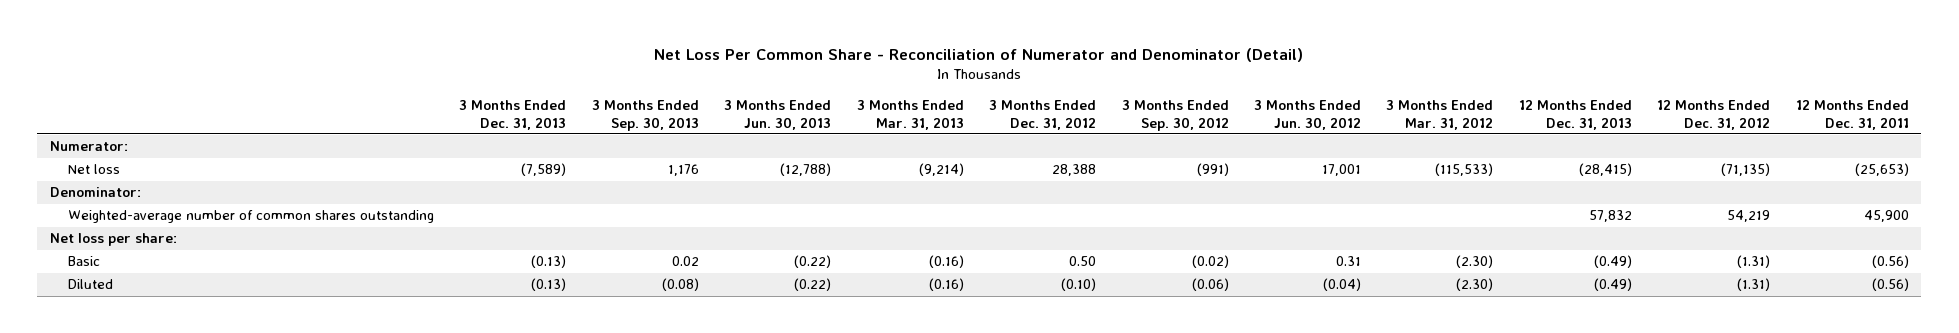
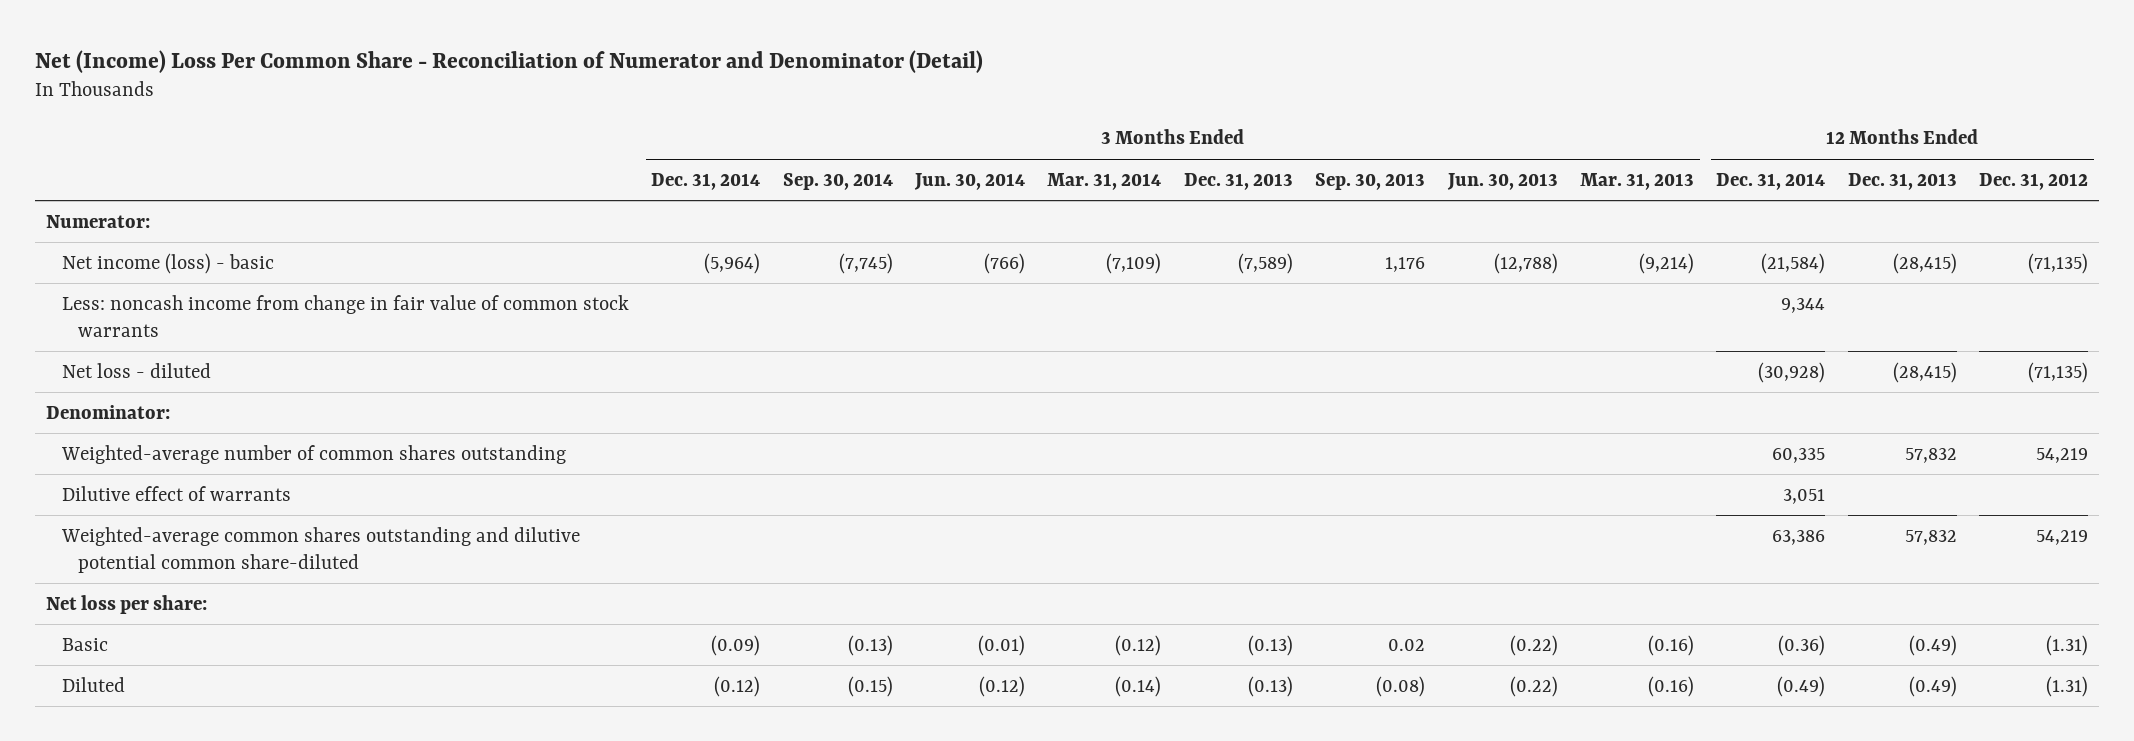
- Net Loss Per Common Share - Reconciliation of Numerator and Denominator (Detail)
+ Net (Income) Loss Per Common Share - Reconciliation of Numerator and Denominator (Detail)
- | 3 Months Ended Dec. 31, 2013 | 3 Months Ended Sep. 30, 2013 | 3 Months Ended Jun. 30, 2013 | 3 Months Ended Mar. 31, 2013 | 3 Months Ended Dec. 31, 2012 | 3 Months Ended Sep. 30, 2012 | 3 Months Ended Jun. 30, 2012 | 3 Months Ended Mar. 31, 2012 | 12 Months Ended Dec. 31, 2013 | 12 Months Ended Dec. 31, 2012 | 12 Months Ended Dec. 31, 2011
+ | 3 Months Ended Dec. 31, 2014 | 3 Months Ended Sep. 30, 2014 | 3 Months Ended Jun. 30, 2014 | 3 Months Ended Mar. 31, 2014 | 3 Months Ended Dec. 31, 2013 | 3 Months Ended Sep. 30, 2013 | 3 Months Ended Jun. 30, 2013 | 3 Months Ended Mar. 31, 2013 | 12 Months Ended Dec. 31, 2014 | 12 Months Ended Dec. 31, 2013 | 12 Months Ended Dec. 31, 2012
- Net loss | (7,589) | 1,176 | (12,788) | (9,214) | 28,388 | (991) | 17,001 | (115,533) | (28,415) | (71,135) | (25,653)
+ Net income (loss) - basic | (5,964) | (7,745) | (766) | (7,109) | (7,589) | 1,176 | (12,788) | (9,214) | (21,584) | (28,415) | (71,135)
+ Less: noncash income from change in fair value of common stock warrants | | | | | | | | | 9,344 | |
+ Net loss - diluted | | | | | | | | | (30,928) | (28,415) | (71,135)
+ Dilutive effect of warrants | | | | | | | | | 3,051 | |
+ Weighted-average common shares outstanding and dilutive potential common share-diluted | | | | | | | | | 63,386 | 57,832 | 54,219

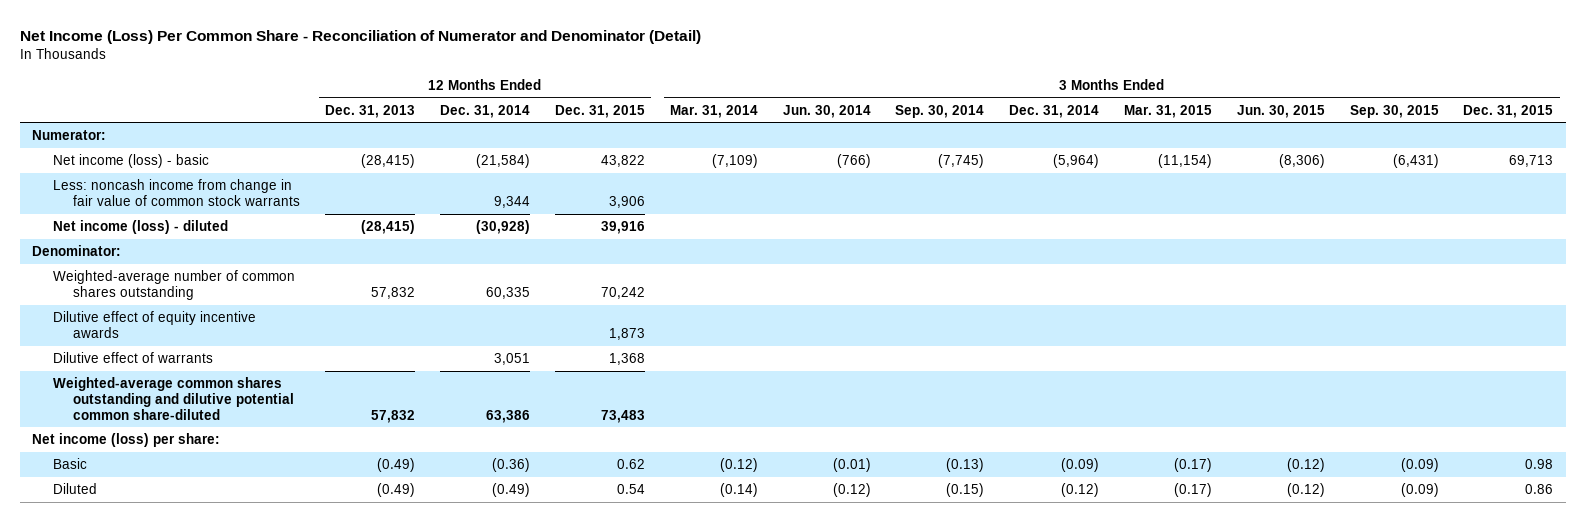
- Net (Income) Loss Per Common Share - Reconciliation of Numerator and Denominator (Detail)
+ Net Income (Loss) Per Common Share - Reconciliation of Numerator and Denominator (Detail)
- | 3 Months Ended Dec. 31, 2014 | 3 Months Ended Sep. 30, 2014 | 3 Months Ended Jun. 30, 2014 | 3 Months Ended Mar. 31, 2014 | 3 Months Ended Dec. 31, 2013 | 3 Months Ended Sep. 30, 2013 | 3 Months Ended Jun. 30, 2013 | 3 Months Ended Mar. 31, 2013 | 12 Months Ended Dec. 31, 2014 | 12 Months Ended Dec. 31, 2013 | 12 Months Ended Dec. 31, 2012
+ | 12 Months Ended Dec. 31, 2013 | 12 Months Ended Dec. 31, 2014 | 12 Months Ended Dec. 31, 2015 | 3 Months Ended Mar. 31, 2014 | 3 Months Ended Jun. 30, 2014 | 3 Months Ended Sep. 30, 2014 | 3 Months Ended Dec. 31, 2014 | 3 Months Ended Mar. 31, 2015 | 3 Months Ended Jun. 30, 2015 | 3 Months Ended Sep. 30, 2015 | 3 Months Ended Dec. 31, 2015
- Net loss - diluted | | | | | | | | | (30,928) | (28,415) | (71,135)
+ Net income (loss) - diluted | (28,415) | (30,928) | 39,916 | | | | | | | |
+ Dilutive effect of equity incentive awards | | | 1,873 | | | | | | | |
- Net loss per share:
+ Net income (loss) per share:

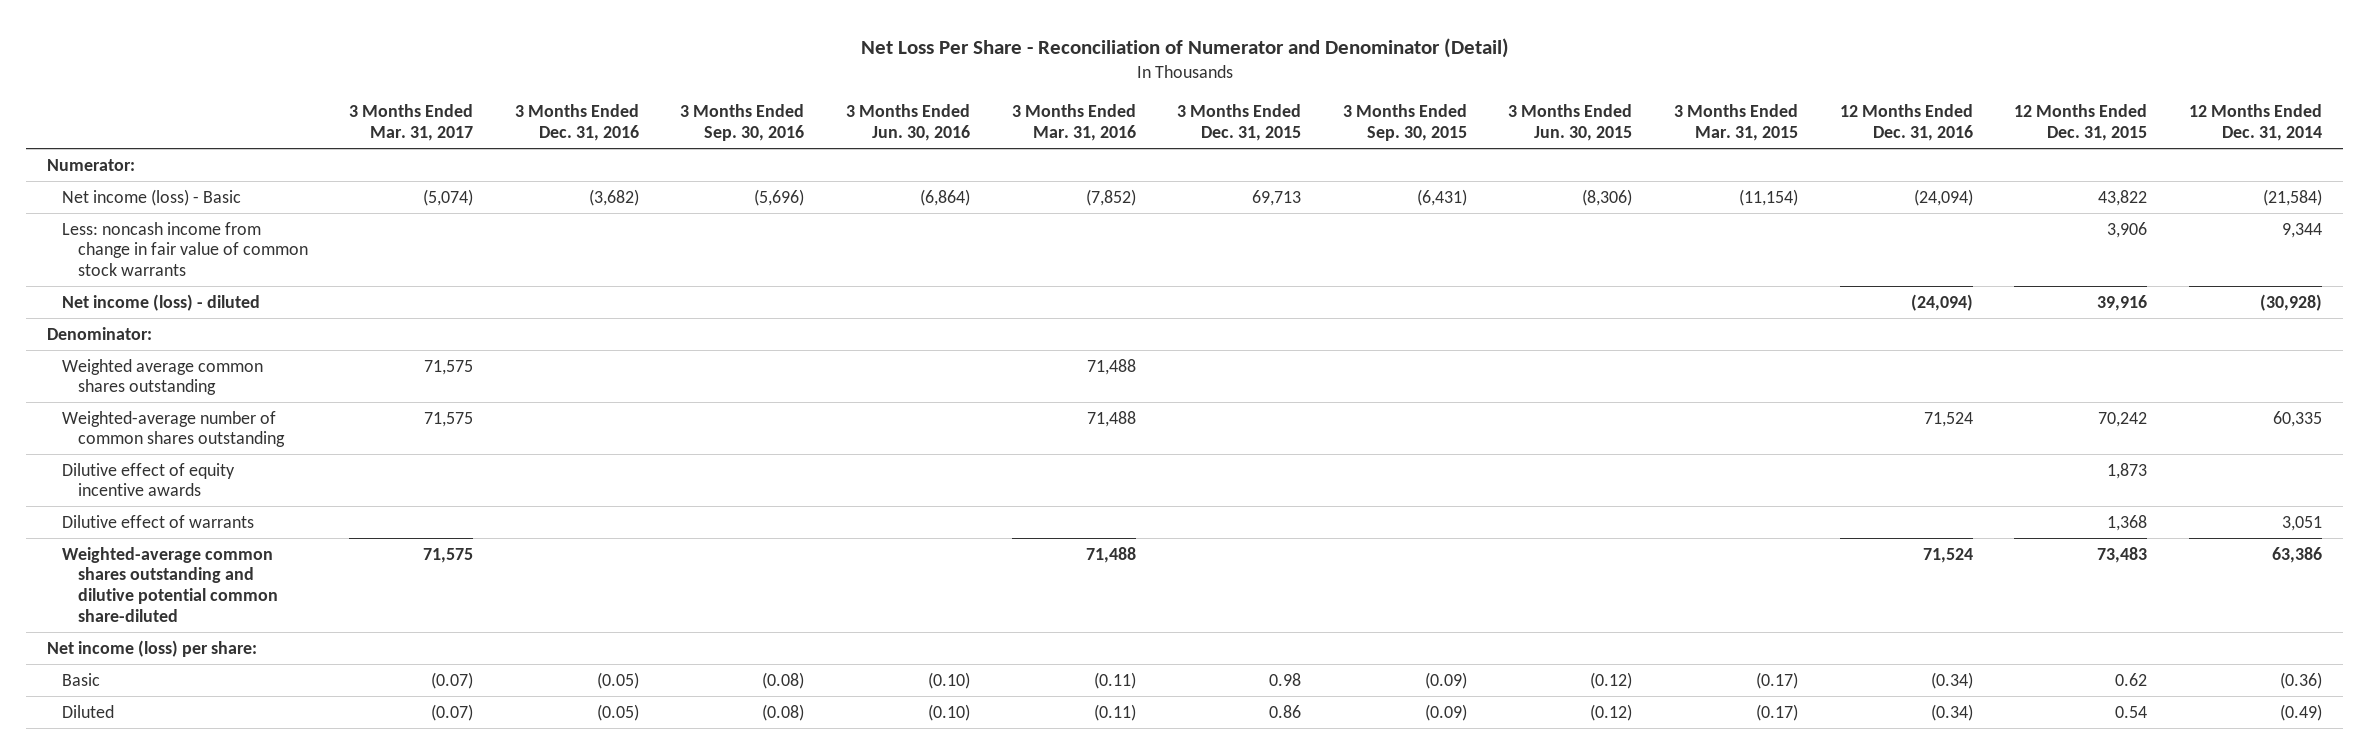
- Net Income (Loss) Per Common Share - Reconciliation of Numerator and Denominator (Detail)
+ Net Loss Per Share - Reconciliation of Numerator and Denominator (Detail)
- | 12 Months Ended Dec. 31, 2013 | 12 Months Ended Dec. 31, 2014 | 12 Months Ended Dec. 31, 2015 | 3 Months Ended Mar. 31, 2014 | 3 Months Ended Jun. 30, 2014 | 3 Months Ended Sep. 30, 2014 | 3 Months Ended Dec. 31, 2014 | 3 Months Ended Mar. 31, 2015 | 3 Months Ended Jun. 30, 2015 | 3 Months Ended Sep. 30, 2015 | 3 Months Ended Dec. 31, 2015
+ | 3 Months Ended Mar. 31, 2017 | 3 Months Ended Dec. 31, 2016 | 3 Months Ended Sep. 30, 2016 | 3 Months Ended Jun. 30, 2016 | 3 Months Ended Mar. 31, 2016 | 3 Months Ended Dec. 31, 2015 | 3 Months Ended Sep. 30, 2015 | 3 Months Ended Jun. 30, 2015 | 3 Months Ended Mar. 31, 2015 | 12 Months Ended Dec. 31, 2016 | 12 Months Ended Dec. 31, 2015 | 12 Months Ended Dec. 31, 2014
- Net income (loss) - basic | (28,415) | (21,584) | 43,822 | (7,109) | (766) | (7,745) | (5,964) | (11,154) | (8,306) | (6,431) | 69,713
+ Net income (loss) - Basic | (5,074) | (3,682) | (5,696) | (6,864) | (7,852) | 69,713 | (6,431) | (8,306) | (11,154) | (24,094) | 43,822 | (21,584)
+ Weighted average common shares outstanding | 71,575 | | | | 71,488 | | | | | | |

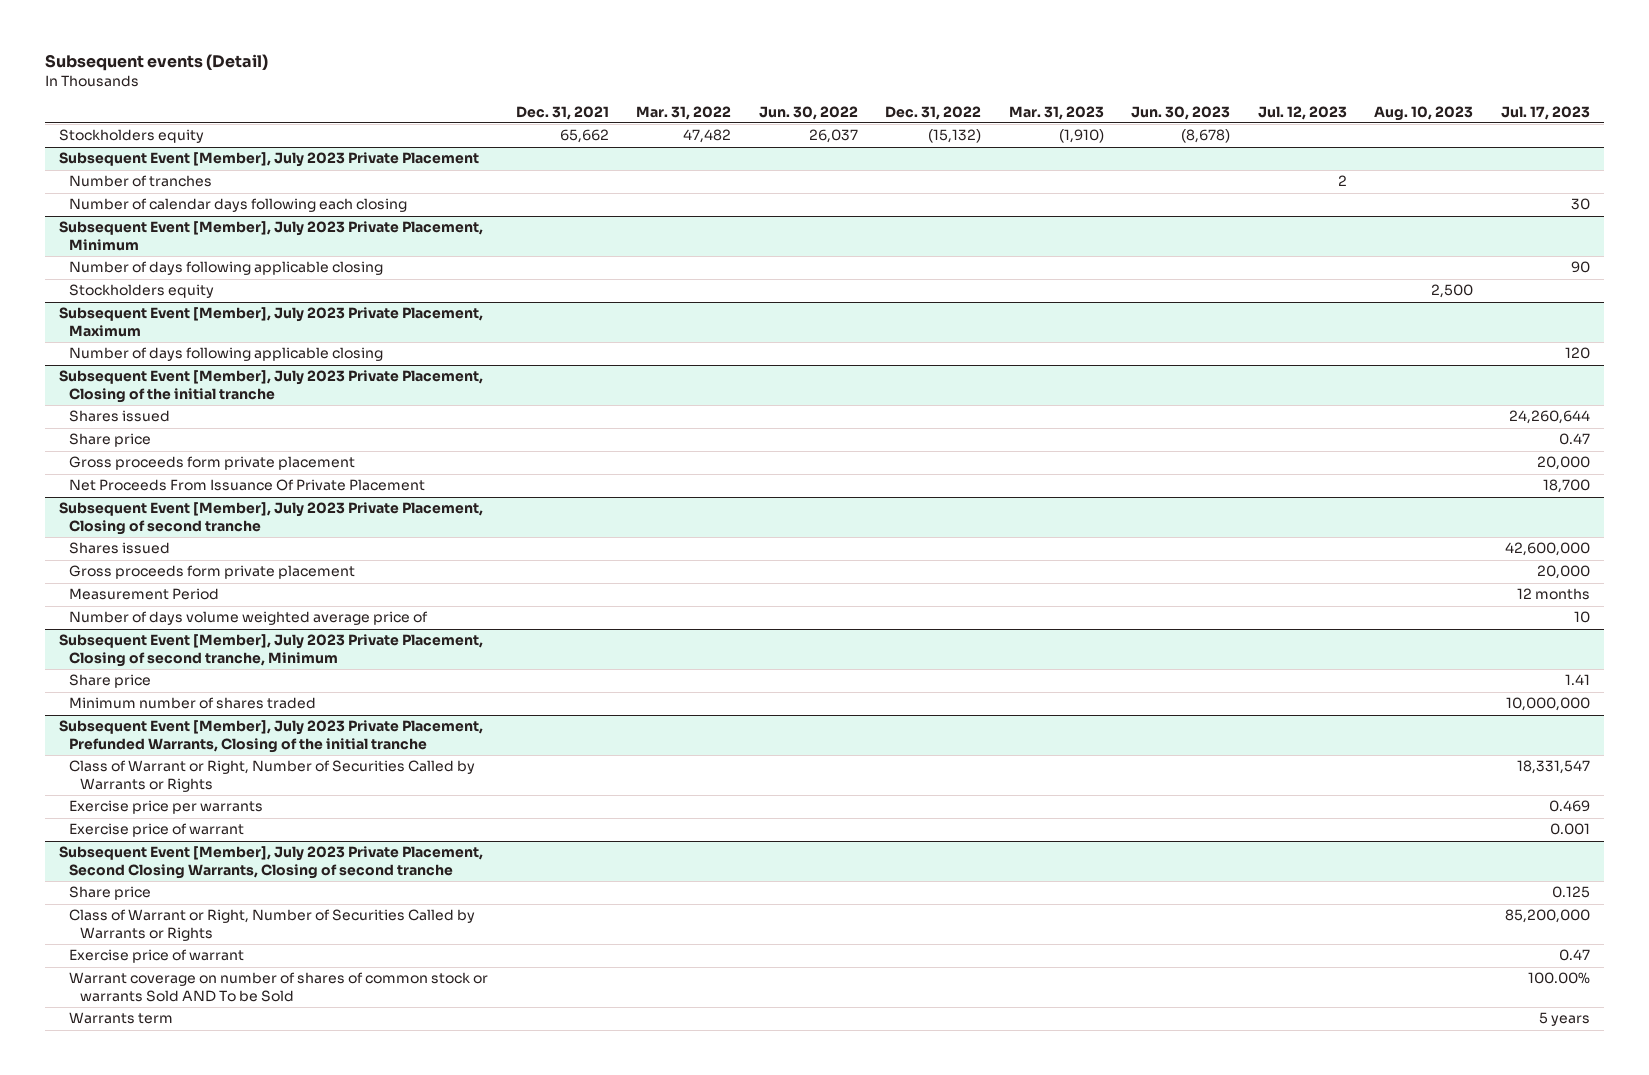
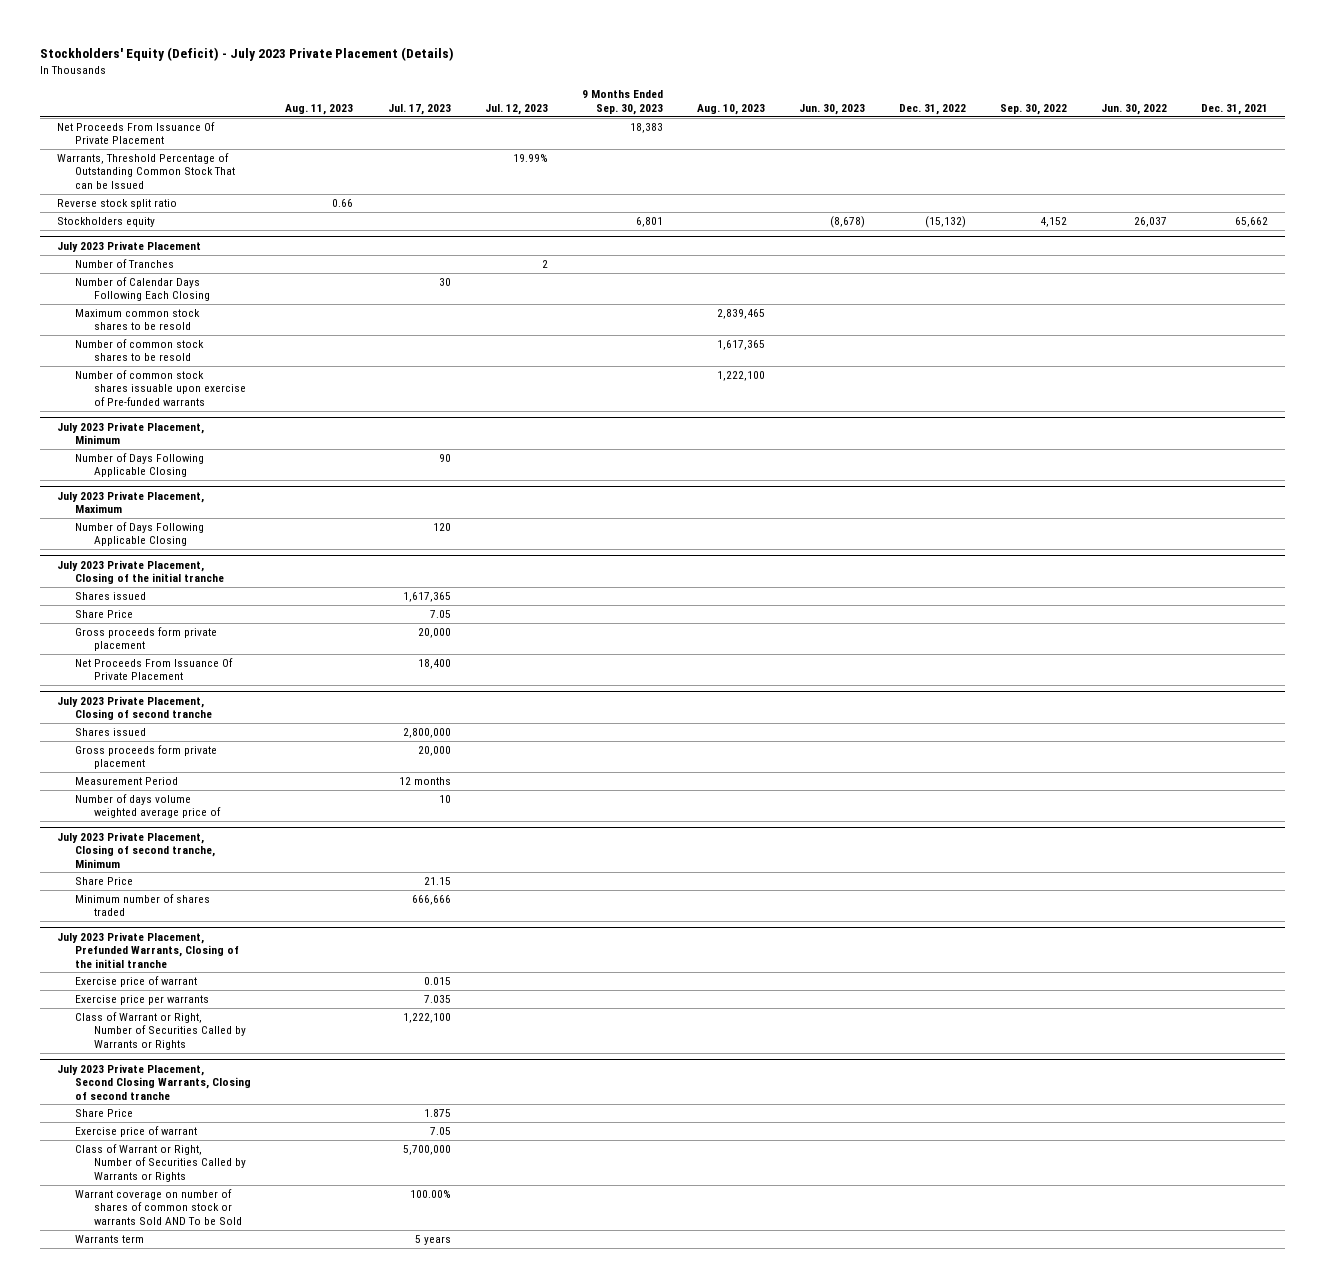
- Subsequent events (Detail)
+ Stockholders' Equity (Deficit) - July 2023 Private Placement (Details)
- | Dec. 31, 2021 | Mar. 31, 2022 | Jun. 30, 2022 | Dec. 31, 2022 | Mar. 31, 2023 | Jun. 30, 2023 | Jul. 12, 2023 | Aug. 10, 2023 | Jul. 17, 2023
+ | Aug. 11, 2023 | Jul. 17, 2023 | Jul. 12, 2023 | 9 Months Ended Sep. 30, 2023 | Aug. 10, 2023 | Jun. 30, 2023 | Dec. 31, 2022 | Sep. 30, 2022 | Jun. 30, 2022 | Dec. 31, 2021
+ Net Proceeds From Issuance Of Private Placement | | | | 18,383 | | | | | |
+ Warrants, Threshold Percentage of Outstanding Common Stock That can be Issued | | | 19.99% | | | | | | |
+ Reverse stock split ratio | 0.66 | | | | | | | | |
- Subsequent Event [Member], July 2023 Private Placement
- Number of tranches | | | | | | | 2 | |
- Number of calendar days following each closing | | | | | | | | | 30
- Subsequent Event [Member], July 2023 Private Placement, Minimum
- Number of days following applicable closing | | | | | | | | | 90
- Stockholders equity | | | | | | | | 2,500 |
- Subsequent Event [Member], July 2023 Private Placement, Maximum
- Number of days following applicable closing | | | | | | | | | 120
- Subsequent Event [Member], July 2023 Private Placement, Closing of the initial tranche
- Shares issued | | | | | | | | | 24,260,644
- Share price | | | | | | | | | 0.47
+ July 2023 Private Placement
+ Number of Tranches | | | 2 | | | | | | |
+ Number of Calendar Days Following Each Closing | | 30 | | | | | | | |
+ Maximum common stock shares to be resold | | | | | 2,839,465 | | | | |
+ Number of common stock shares to be resold | | | | | 1,617,365 | | | | |
+ Number of common stock shares issuable upon exercise of Pre-funded warrants | | | | | 1,222,100 | | | | |
+ July 2023 Private Placement, Minimum
+ Number of Days Following Applicable Closing | | 90 | | | | | | | |
+ July 2023 Private Placement, Maximum
+ Number of Days Following Applicable Closing | | 120 | | | | | | | |
+ July 2023 Private Placement, Closing of the initial tranche
+ Shares issued | | 1,617,365 | | | | | | | |
+ Share Price | | 7.05 | | | | | | | |
- Net Proceeds From Issuance Of Private Placement | | | | | | | | | 18,700
- Subsequent Event [Member], July 2023 Private Placement, Closing of second tranche
- Shares issued | | | | | | | | | 42,600,000
+ Net Proceeds From Issuance Of Private Placement | | 18,400 | | | | | | | |
+ July 2023 Private Placement, Closing of second tranche
+ Shares issued | | 2,800,000 | | | | | | | |
- Subsequent Event [Member], July 2023 Private Placement, Closing of second tranche, Minimum
- Share price | | | | | | | | | 1.41
- Minimum number of shares traded | | | | | | | | | 10,000,000
- Subsequent Event [Member], July 2023 Private Placement, Prefunded Warrants, Closing of the initial tranche
- Class of Warrant or Right, Number of Securities Called by Warrants or Rights | | | | | | | | | 18,331,547
- Exercise price per warrants | | | | | | | | | 0.469
- Exercise price of warrant | | | | | | | | | 0.001
- Subsequent Event [Member], July 2023 Private Placement, Second Closing Warrants, Closing of second tranche
- Share price | | | | | | | | | 0.125
- Class of Warrant or Right, Number of Securities Called by Warrants or Rights | | | | | | | | | 85,200,000
- Exercise price of warrant | | | | | | | | | 0.47
+ July 2023 Private Placement, Closing of second tranche, Minimum
+ Share Price | | 21.15 | | | | | | | |
+ Minimum number of shares traded | | 666,666 | | | | | | | |
+ July 2023 Private Placement, Prefunded Warrants, Closing of the initial tranche
+ Exercise price of warrant | | 0.015 | | | | | | | |
+ Exercise price per warrants | | 7.035 | | | | | | | |
+ Class of Warrant or Right, Number of Securities Called by Warrants or Rights | | 1,222,100 | | | | | | | |
+ July 2023 Private Placement, Second Closing Warrants, Closing of second tranche
+ Share Price | | 1.875 | | | | | | | |
+ Exercise price of warrant | | 7.05 | | | | | | | |
+ Class of Warrant or Right, Number of Securities Called by Warrants or Rights | | 5,700,000 | | | | | | | |

